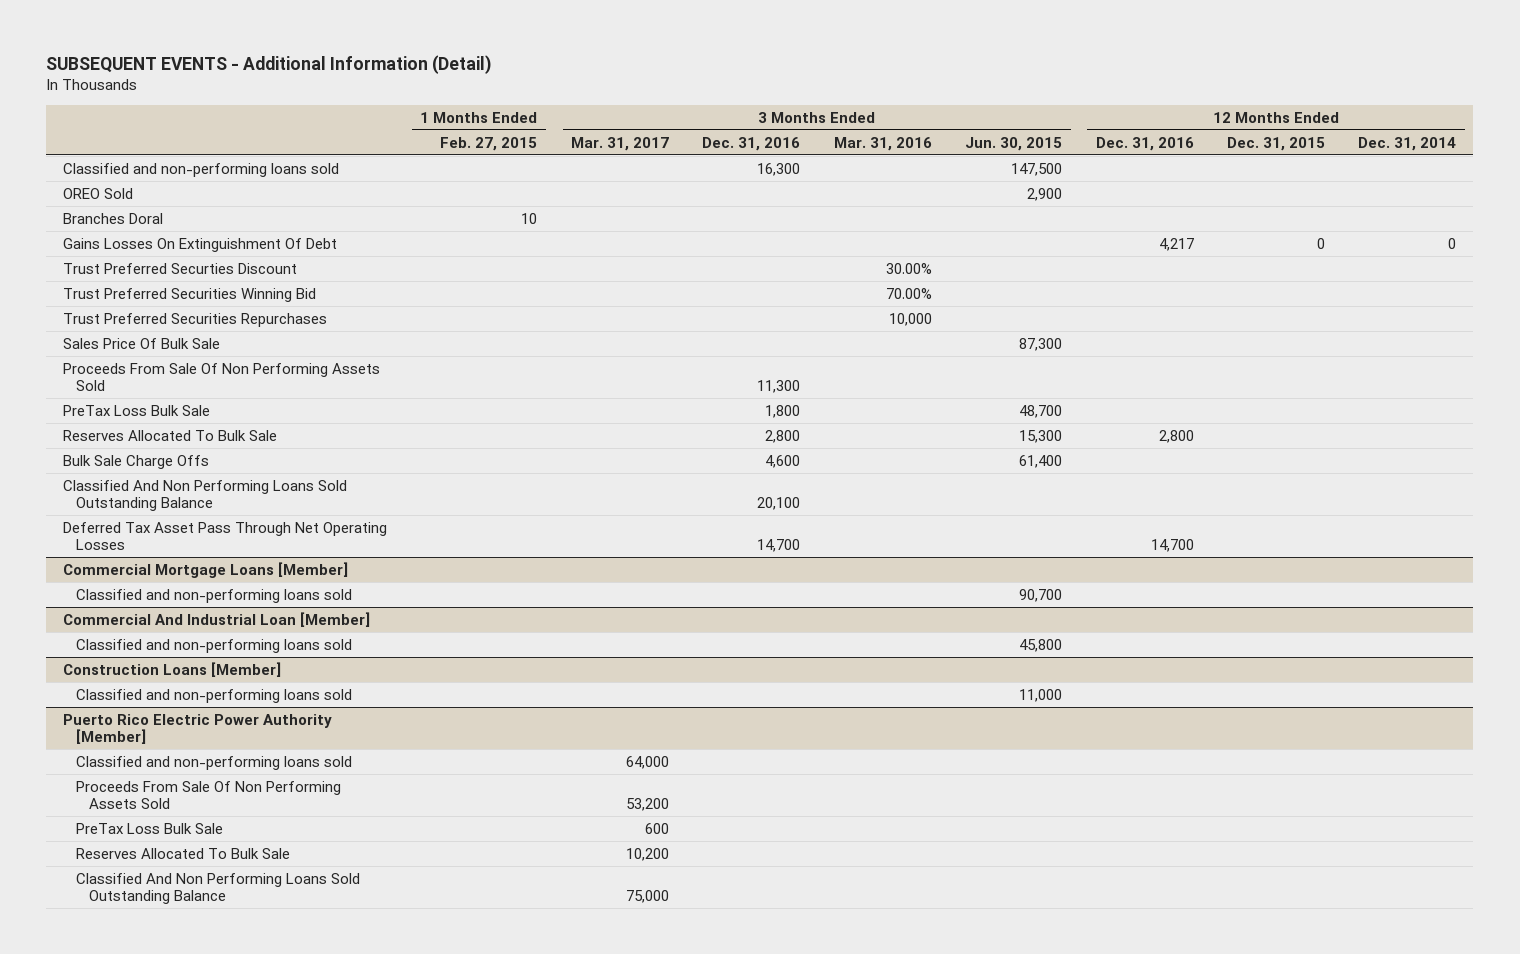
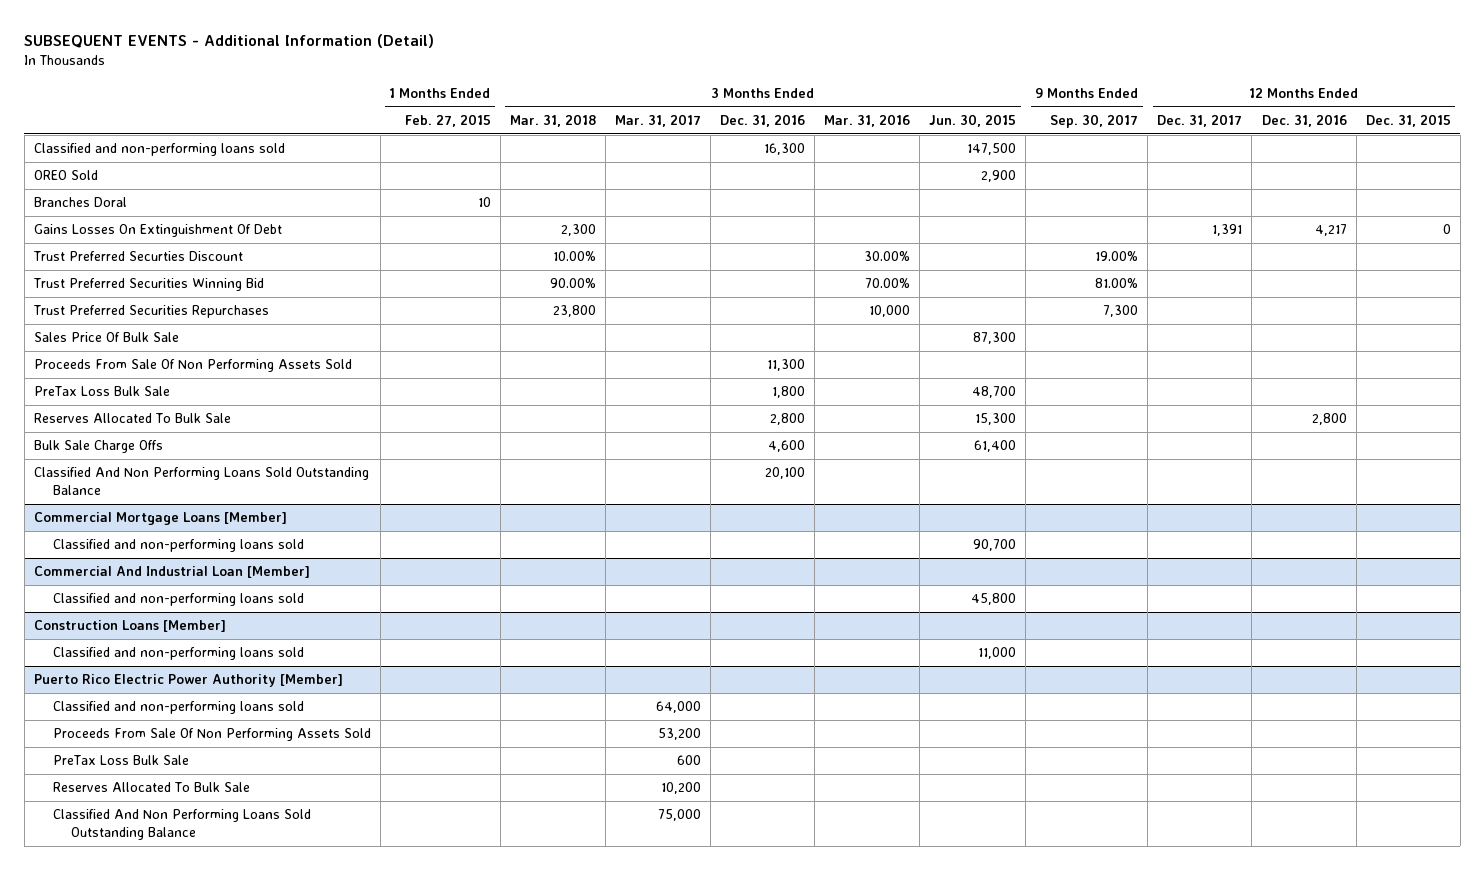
- | 1 Months Ended Feb. 27, 2015 | 3 Months Ended Mar. 31, 2017 | 3 Months Ended Dec. 31, 2016 | 3 Months Ended Mar. 31, 2016 | 3 Months Ended Jun. 30, 2015 | 12 Months Ended Dec. 31, 2016 | 12 Months Ended Dec. 31, 2015 | 12 Months Ended Dec. 31, 2014
+ | 1 Months Ended Feb. 27, 2015 | 3 Months Ended Mar. 31, 2018 | 3 Months Ended Mar. 31, 2017 | 3 Months Ended Dec. 31, 2016 | 3 Months Ended Mar. 31, 2016 | 3 Months Ended Jun. 30, 2015 | 9 Months Ended Sep. 30, 2017 | 12 Months Ended Dec. 31, 2017 | 12 Months Ended Dec. 31, 2016 | 12 Months Ended Dec. 31, 2015
- Deferred Tax Asset Pass Through Net Operating Losses | | | 14,700 | | | 14,700 | |

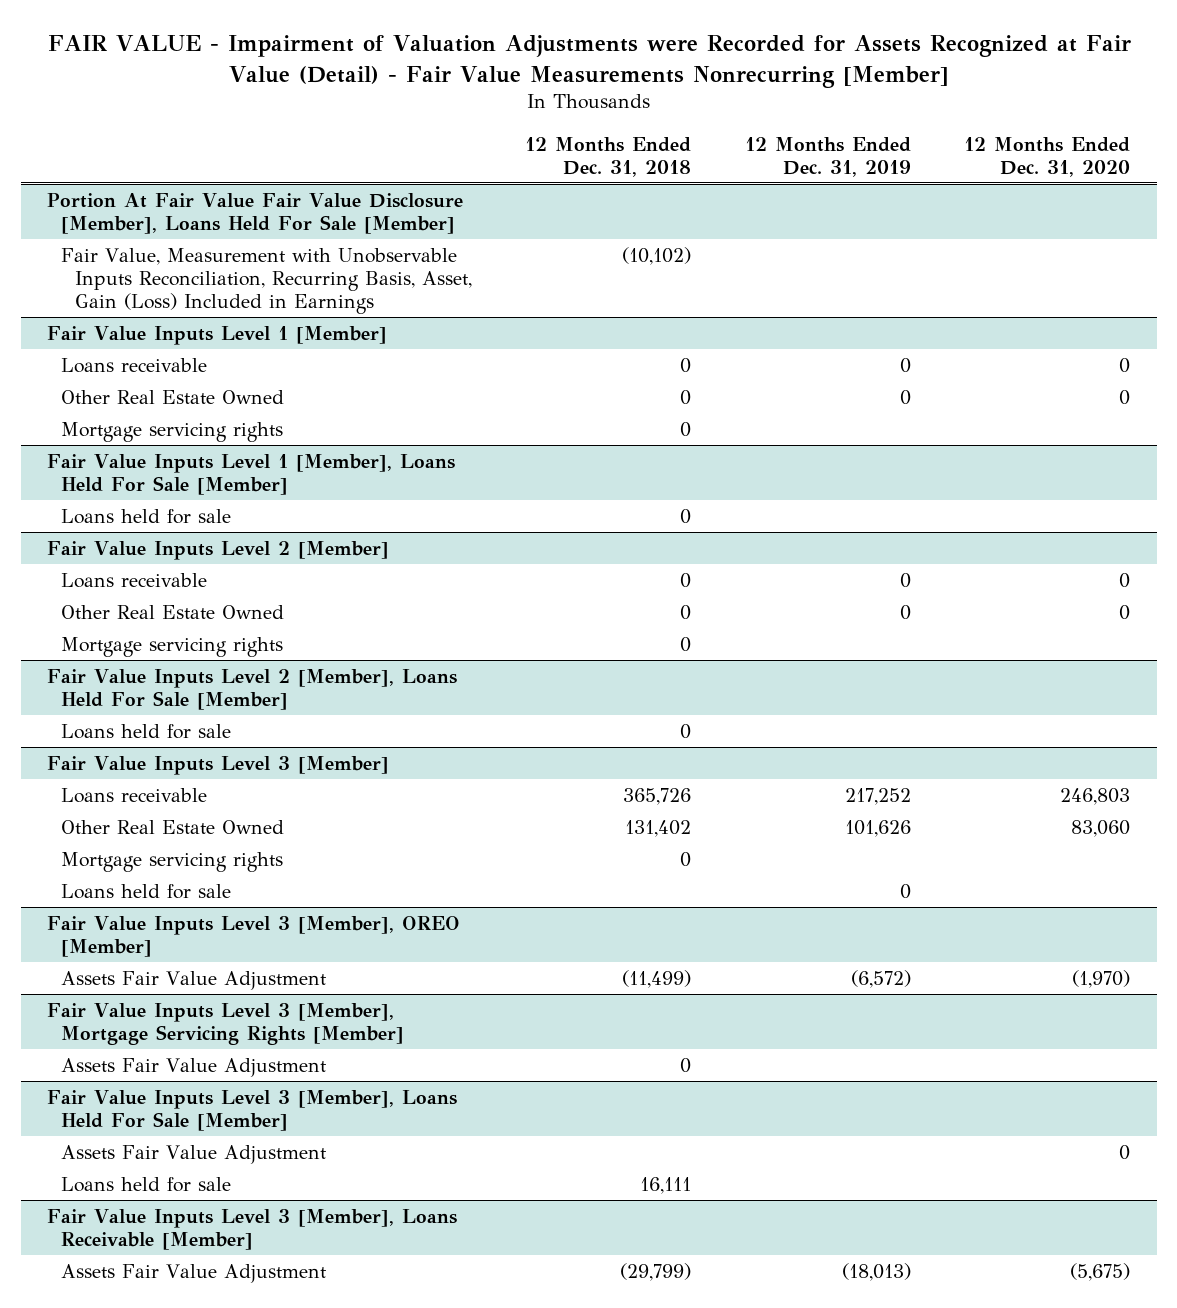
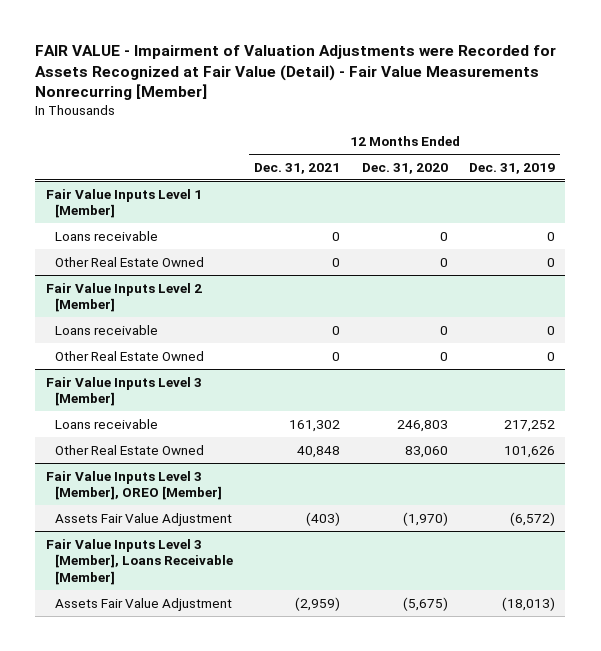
- | 12 Months Ended Dec. 31, 2018 | 12 Months Ended Dec. 31, 2019 | 12 Months Ended Dec. 31, 2020
+ | 12 Months Ended Dec. 31, 2021 | 12 Months Ended Dec. 31, 2020 | 12 Months Ended Dec. 31, 2019
- Portion At Fair Value Fair Value Disclosure [Member], Loans Held For Sale [Member]
- Fair Value, Measurement with Unobservable Inputs Reconciliation, Recurring Basis, Asset, Gain (Loss) Included in Earnings | (10,102) | |
@ Fair Value Inputs Level 1 [Member]
- Mortgage servicing rights | 0 | |
- Fair Value Inputs Level 1 [Member], Loans Held For Sale [Member]
- Loans held for sale | 0 | |
@ Fair Value Inputs Level 2 [Member]
- Mortgage servicing rights | 0 | |
- Fair Value Inputs Level 2 [Member], Loans Held For Sale [Member]
- Loans held for sale | 0 | |
@ Fair Value Inputs Level 3 [Member]
- Mortgage servicing rights | 0 | |
- Loans held for sale | | 0 |
- Fair Value Inputs Level 3 [Member], Mortgage Servicing Rights [Member]
- Assets Fair Value Adjustment | 0 | |
- Fair Value Inputs Level 3 [Member], Loans Held For Sale [Member]
- Assets Fair Value Adjustment | | | 0
- Loans held for sale | 16,111 | |

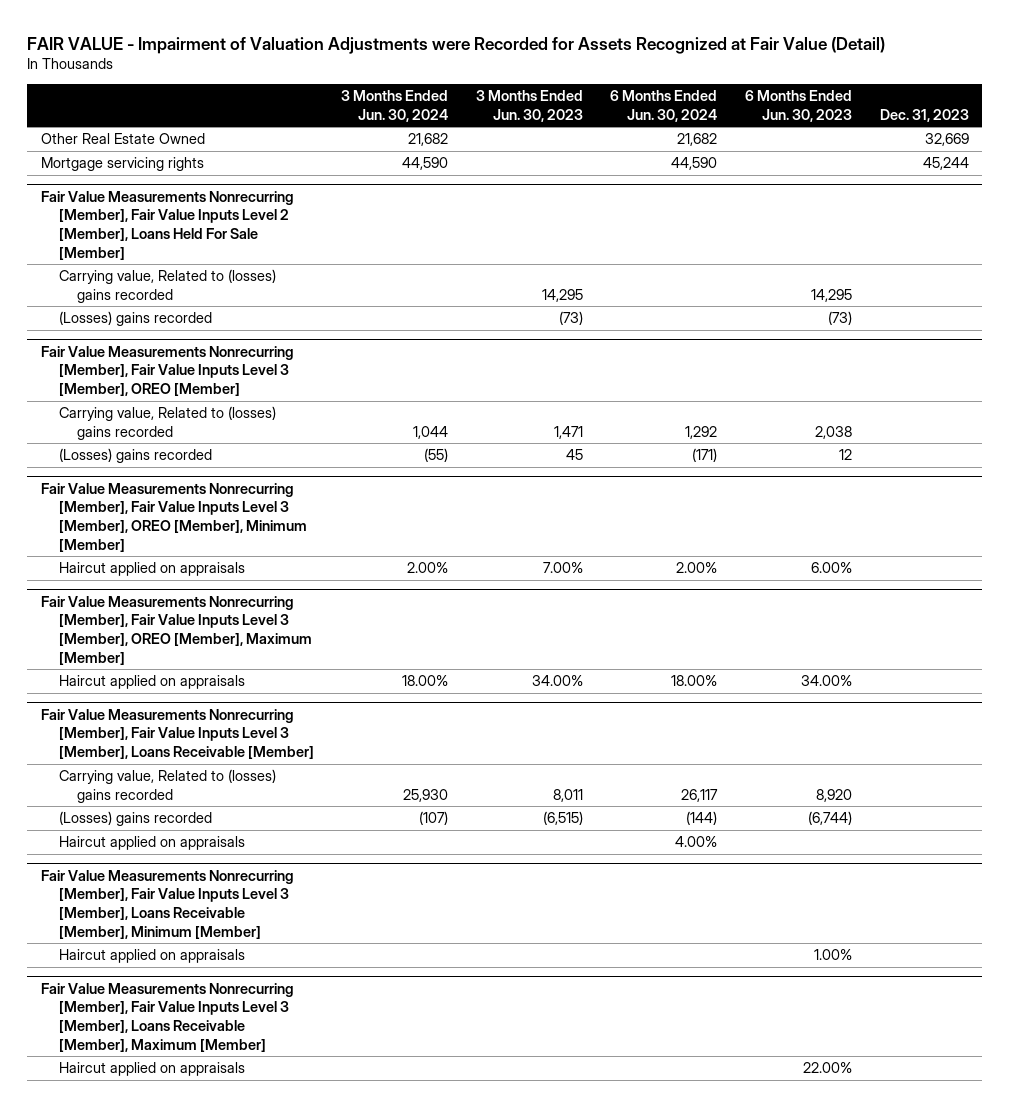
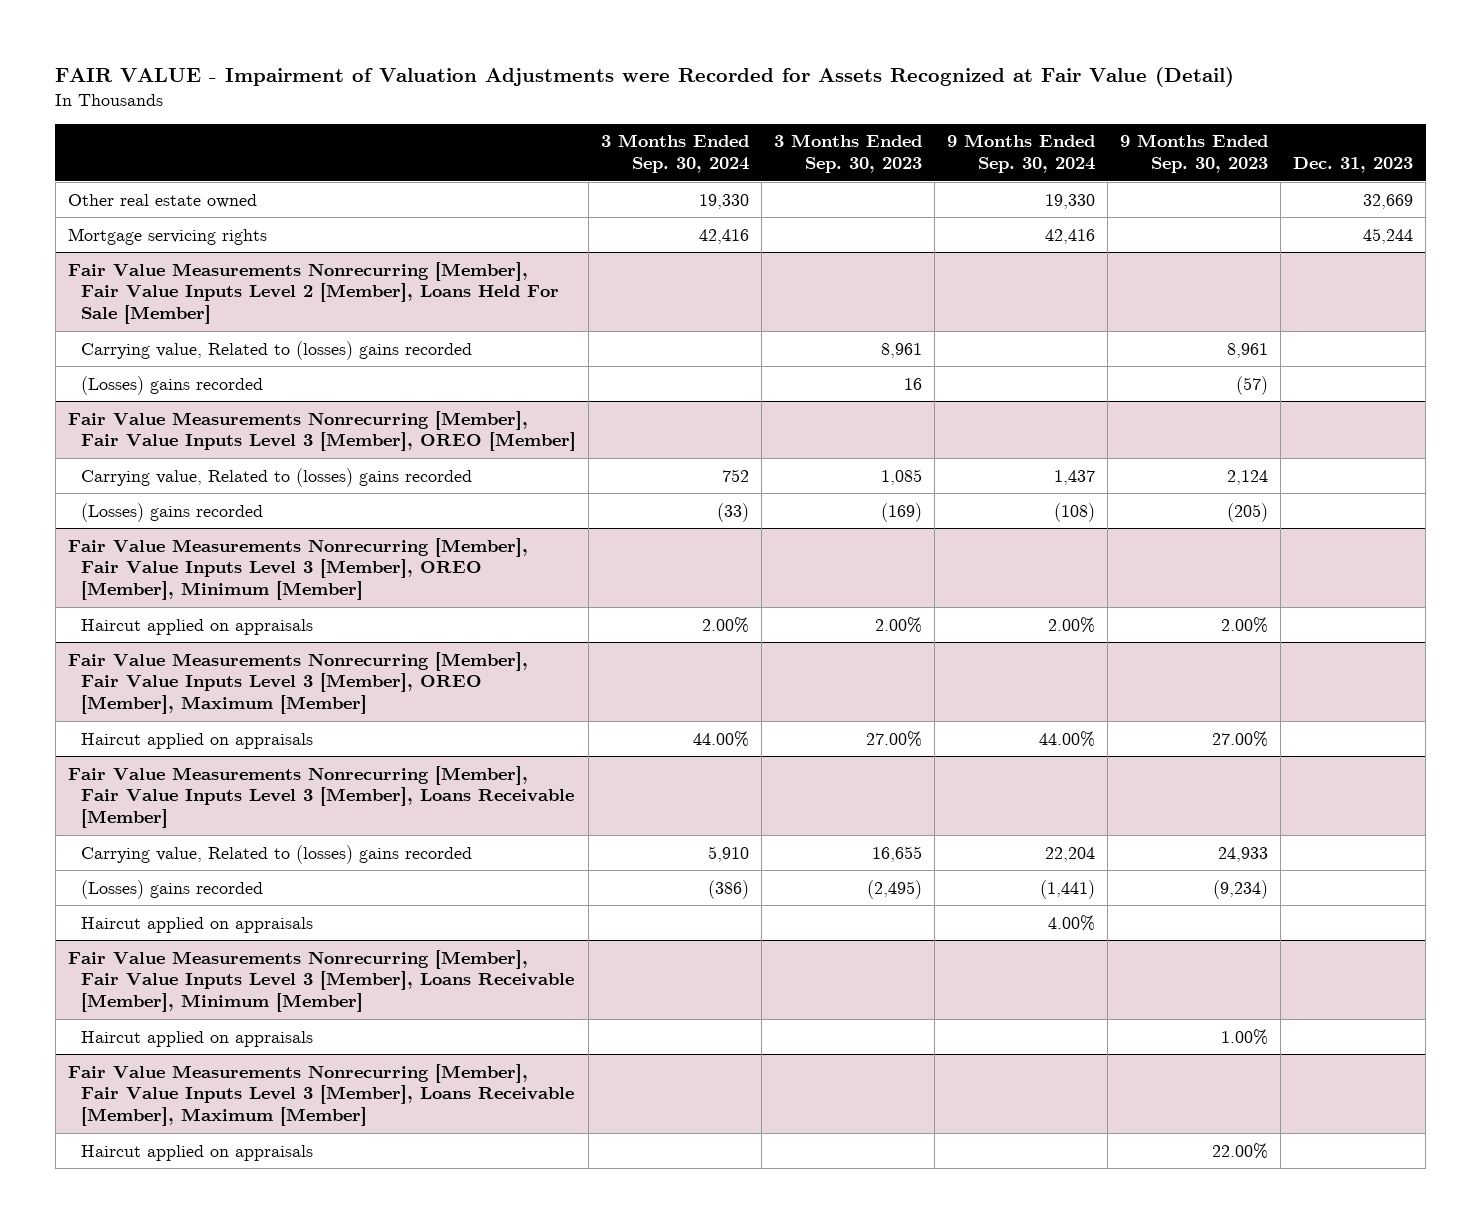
- | 3 Months Ended Jun. 30, 2024 | 3 Months Ended Jun. 30, 2023 | 6 Months Ended Jun. 30, 2024 | 6 Months Ended Jun. 30, 2023 | Dec. 31, 2023
+ | 3 Months Ended Sep. 30, 2024 | 3 Months Ended Sep. 30, 2023 | 9 Months Ended Sep. 30, 2024 | 9 Months Ended Sep. 30, 2023 | Dec. 31, 2023
- Other Real Estate Owned | 21,682 | | 21,682 | | 32,669
+ Other real estate owned | 19,330 | | 19,330 | | 32,669

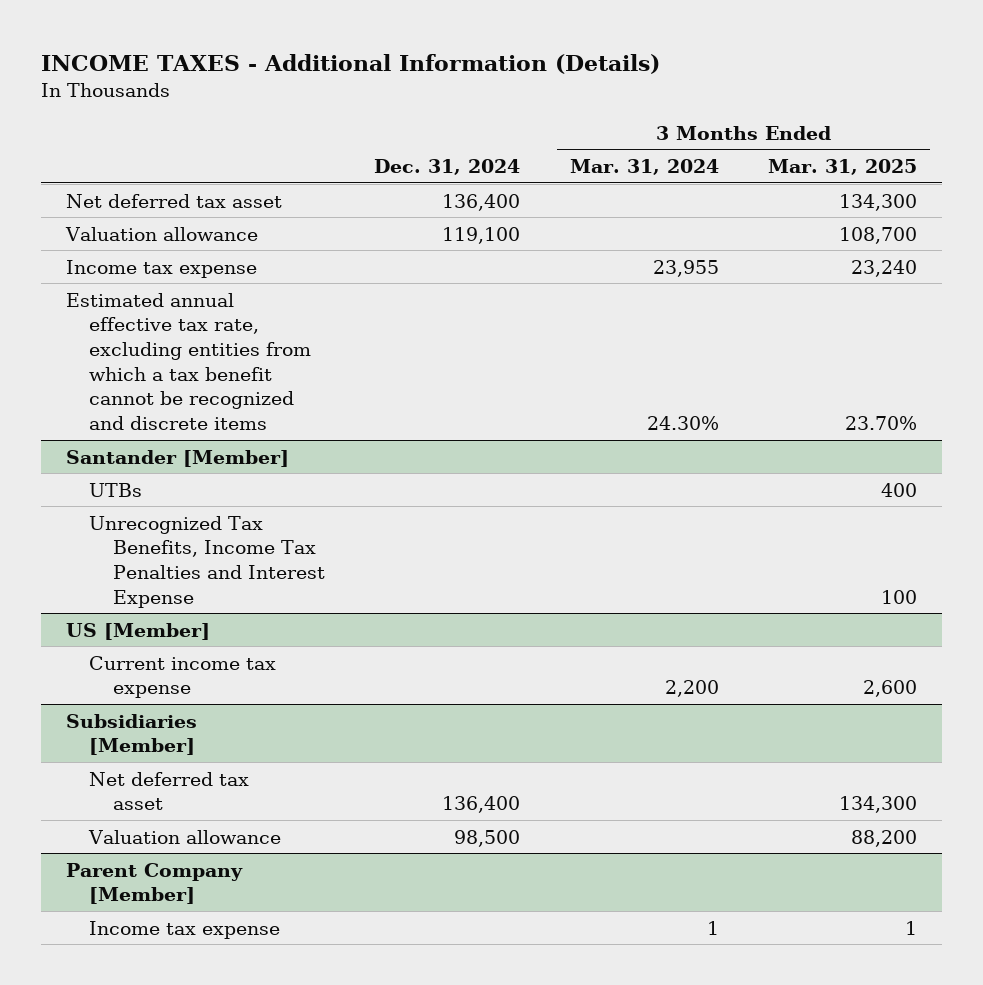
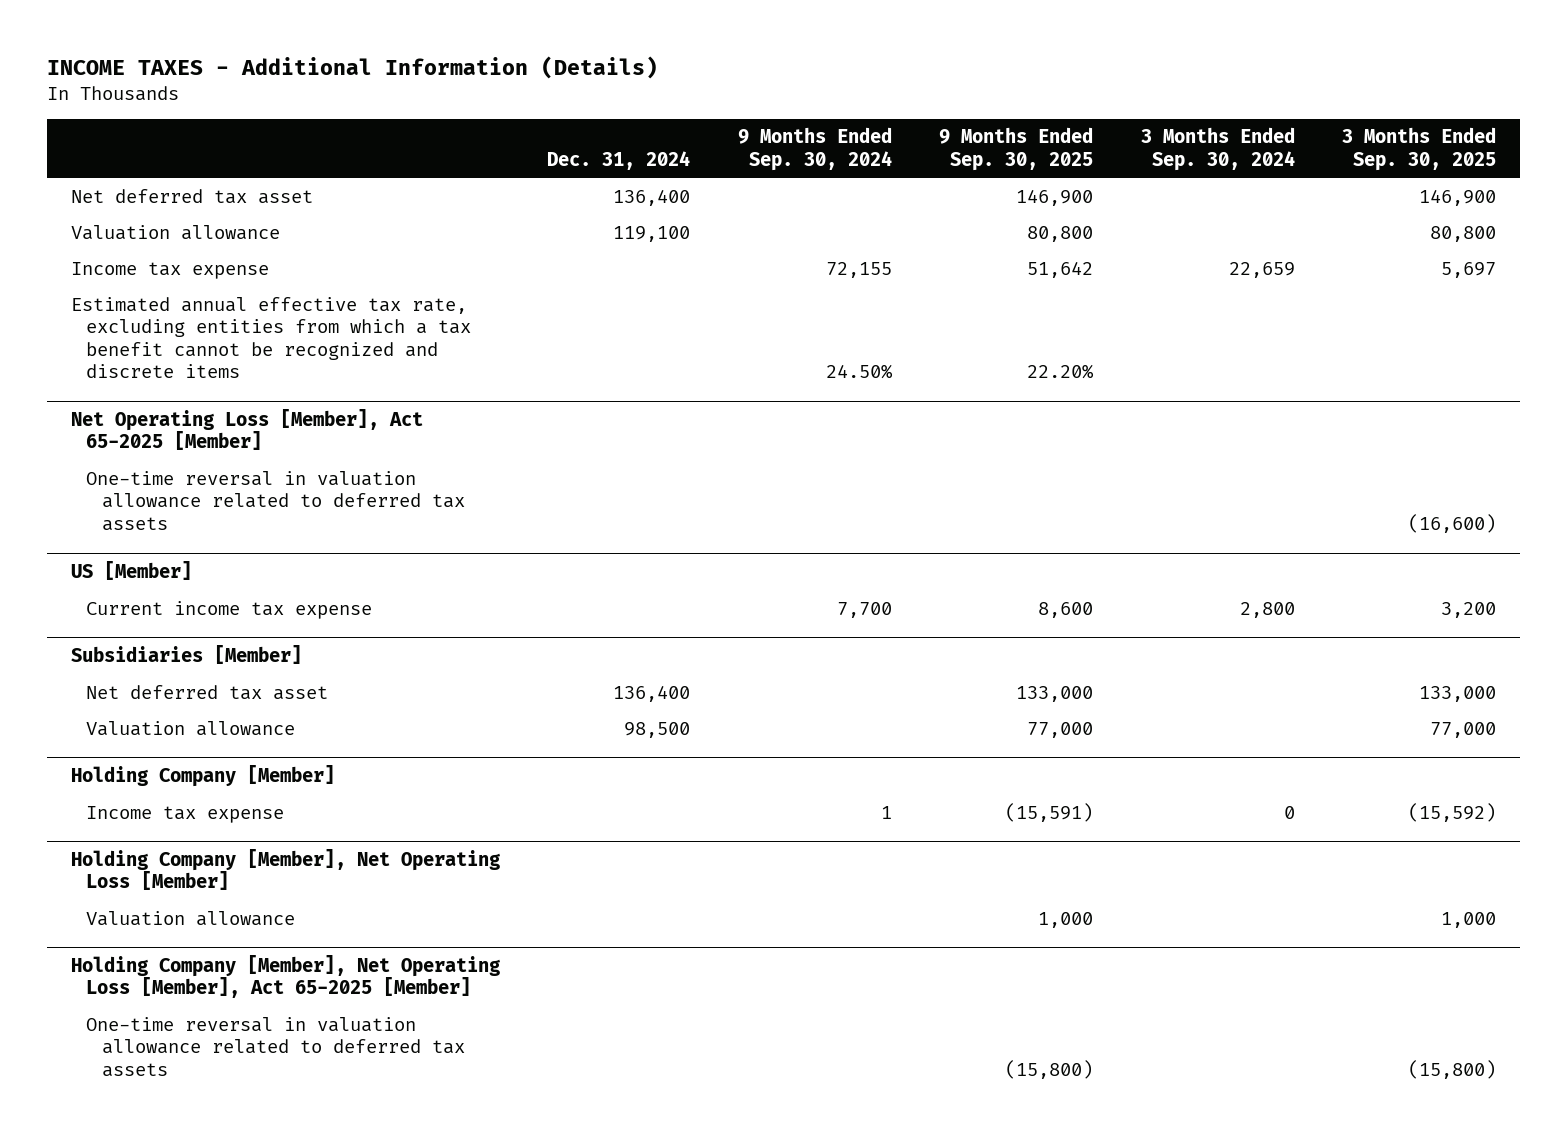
- | Dec. 31, 2024 | 3 Months Ended Mar. 31, 2024 | 3 Months Ended Mar. 31, 2025
+ | Dec. 31, 2024 | 9 Months Ended Sep. 30, 2024 | 9 Months Ended Sep. 30, 2025 | 3 Months Ended Sep. 30, 2024 | 3 Months Ended Sep. 30, 2025
- Santander [Member]
- UTBs | | | 400
- Unrecognized Tax Benefits, Income Tax Penalties and Interest Expense | | | 100
+ Net Operating Loss [Member], Act 65-2025 [Member]
+ One-time reversal in valuation allowance related to deferred tax assets | | | | | (16,600)
- Parent Company [Member]
+ Holding Company [Member]
+ Holding Company [Member], Net Operating Loss [Member]
+ Valuation allowance | | | 1,000 | | 1,000
+ Holding Company [Member], Net Operating Loss [Member], Act 65-2025 [Member]
+ One-time reversal in valuation allowance related to deferred tax assets | | | (15,800) | | (15,800)

